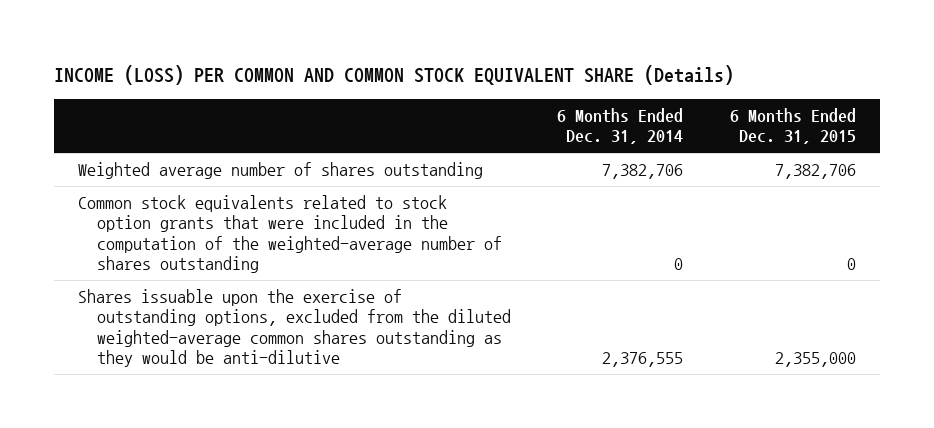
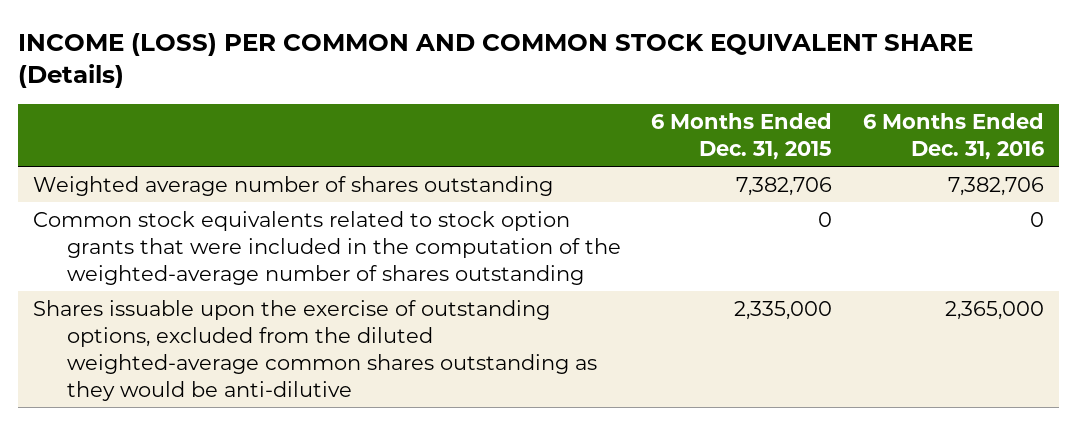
- | 6 Months Ended Dec. 31, 2014 | 6 Months Ended Dec. 31, 2015
+ | 6 Months Ended Dec. 31, 2015 | 6 Months Ended Dec. 31, 2016
- Shares issuable upon the exercise of outstanding options, excluded from the diluted weighted-average common shares outstanding as they would be anti-dilutive | 2,376,555 | 2,355,000
+ Shares issuable upon the exercise of outstanding options, excluded from the diluted weighted-average common shares outstanding as they would be anti-dilutive | 2,335,000 | 2,365,000

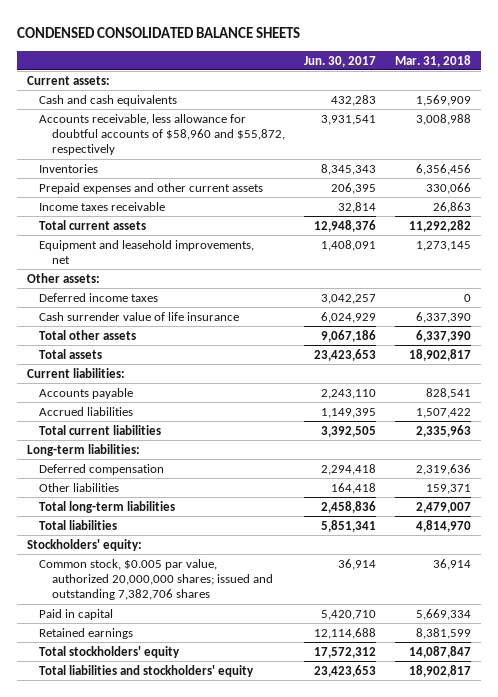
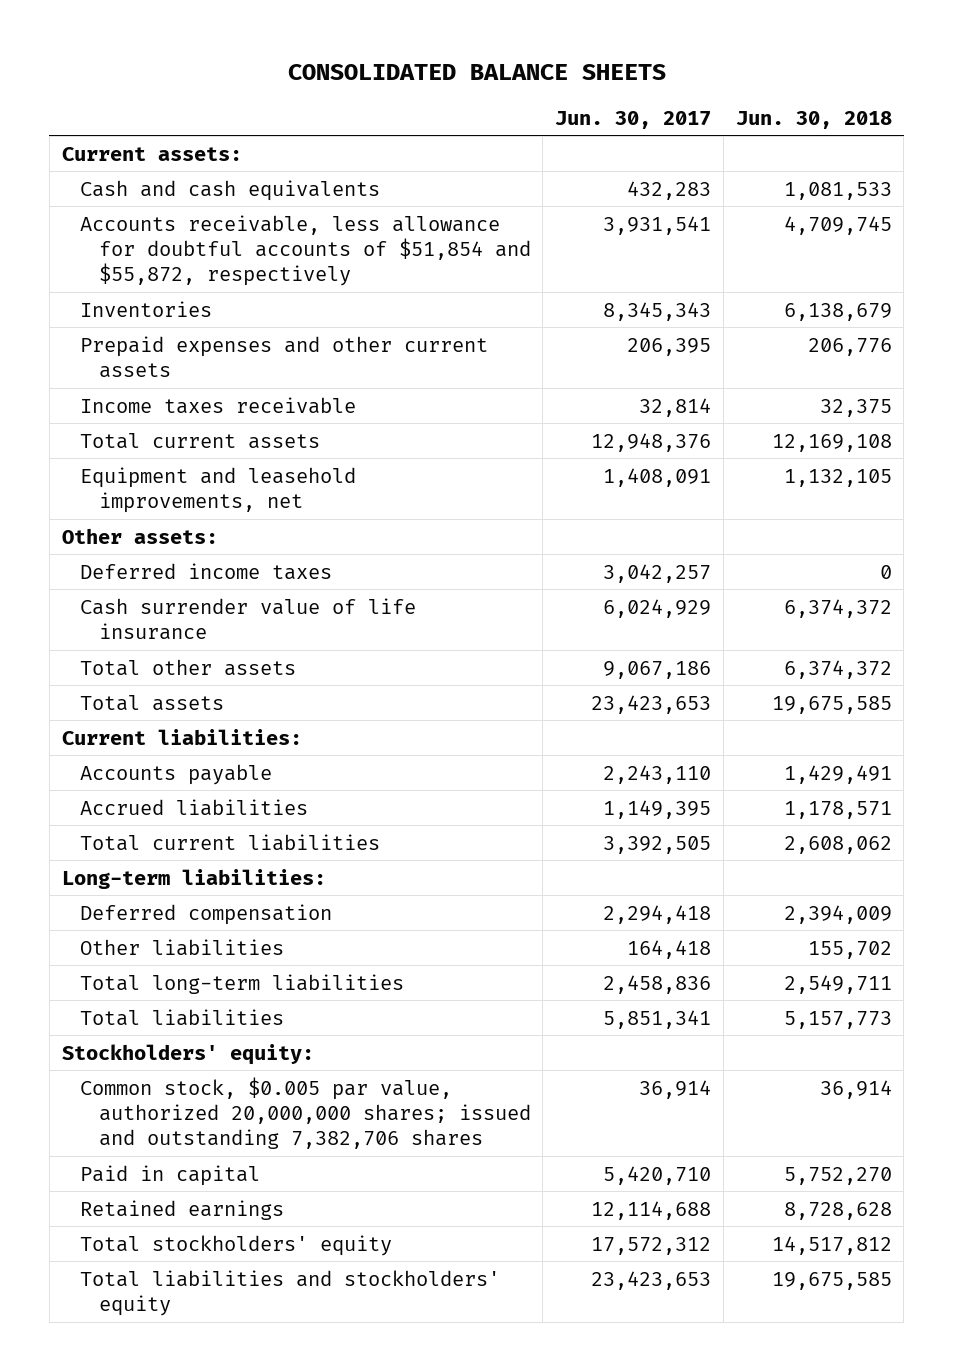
- CONDENSED CONSOLIDATED BALANCE SHEETS
+ CONSOLIDATED BALANCE SHEETS
- | Jun. 30, 2017 | Mar. 31, 2018
+ | Jun. 30, 2017 | Jun. 30, 2018
- Accounts receivable, less allowance for doubtful accounts of $58,960 and $55,872, respectively | 3,931,541 | 3,008,988
+ Accounts receivable, less allowance for doubtful accounts of $51,854 and $55,872, respectively | 3,931,541 | 4,709,745

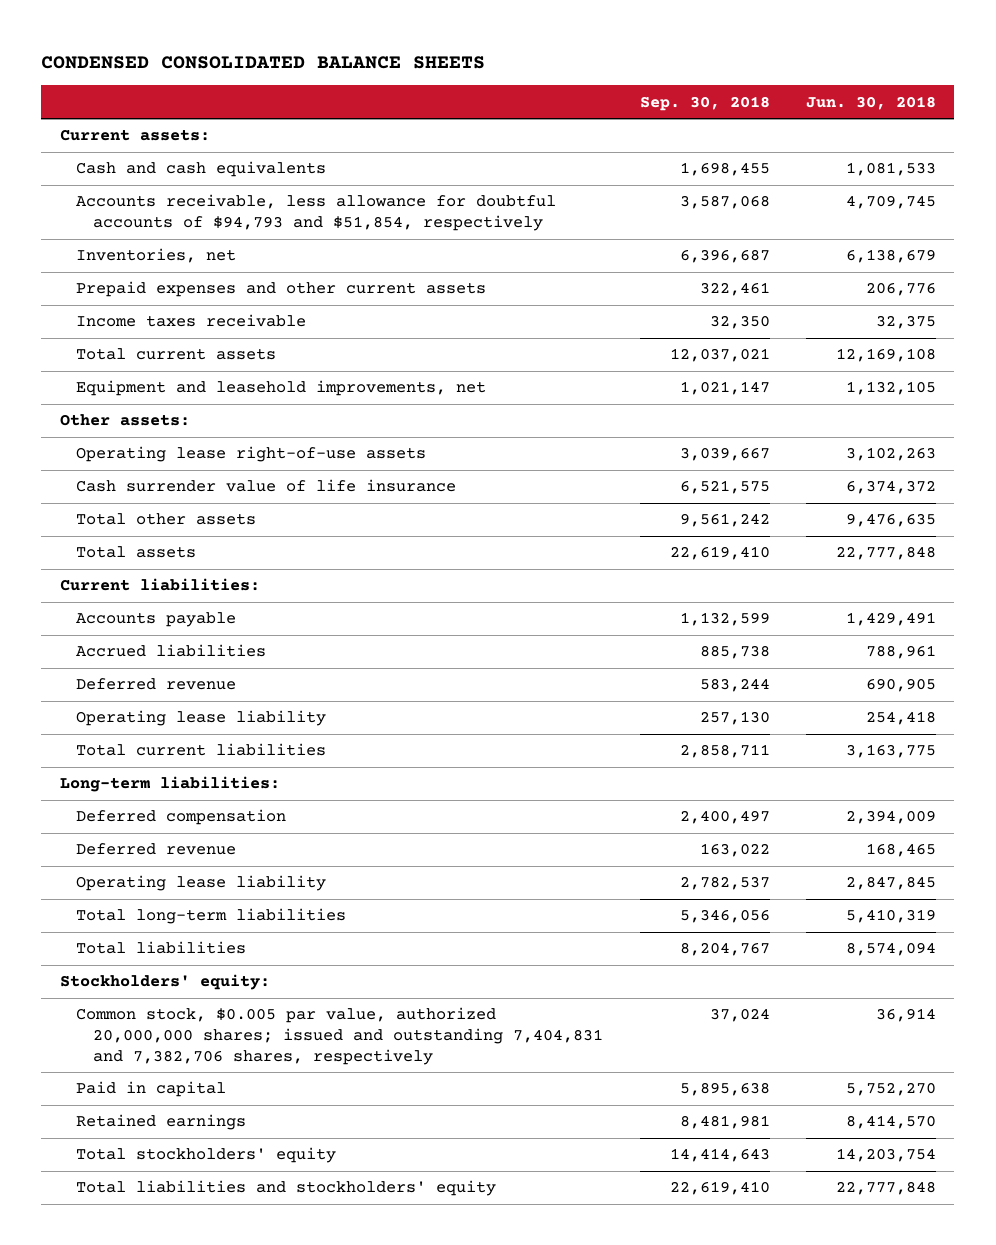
- CONSOLIDATED BALANCE SHEETS
+ CONDENSED CONSOLIDATED BALANCE SHEETS
- | Jun. 30, 2017 | Jun. 30, 2018
+ | Sep. 30, 2018 | Jun. 30, 2018
- Accounts receivable, less allowance for doubtful accounts of $51,854 and $55,872, respectively | 3,931,541 | 4,709,745
- Inventories | 8,345,343 | 6,138,679
+ Accounts receivable, less allowance for doubtful accounts of $94,793 and $51,854, respectively | 3,587,068 | 4,709,745
+ Inventories, net | 6,396,687 | 6,138,679
- Deferred income taxes | 3,042,257 | 0
+ Operating lease right-of-use assets | 3,039,667 | 3,102,263
- Total other assets | 9,067,186 | 6,374,372
- Total assets | 23,423,653 | 19,675,585
+ Total other assets | 9,561,242 | 9,476,635
+ Total assets | 22,619,410 | 22,777,848
- Accrued liabilities | 1,149,395 | 1,178,571
- Total current liabilities | 3,392,505 | 2,608,062
+ Accrued liabilities | 885,738 | 788,961
+ Deferred revenue | 583,244 | 690,905
+ Operating lease liability | 257,130 | 254,418
+ Total current liabilities | 2,858,711 | 3,163,775
- Other liabilities | 164,418 | 155,702
- Total long-term liabilities | 2,458,836 | 2,549,711
- Total liabilities | 5,851,341 | 5,157,773
+ Deferred revenue | 163,022 | 168,465
+ Operating lease liability | 2,782,537 | 2,847,845
+ Total long-term liabilities | 5,346,056 | 5,410,319
+ Total liabilities | 8,204,767 | 8,574,094
- Common stock, $0.005 par value, authorized 20,000,000 shares; issued and outstanding 7,382,706 shares | 36,914 | 36,914
+ Common stock, $0.005 par value, authorized 20,000,000 shares; issued and outstanding 7,404,831 and 7,382,706 shares, respectively | 37,024 | 36,914
- Retained earnings | 12,114,688 | 8,728,628
- Total stockholders' equity | 17,572,312 | 14,517,812
- Total liabilities and stockholders' equity | 23,423,653 | 19,675,585
+ Retained earnings | 8,481,981 | 8,414,570
+ Total stockholders' equity | 14,414,643 | 14,203,754
+ Total liabilities and stockholders' equity | 22,619,410 | 22,777,848

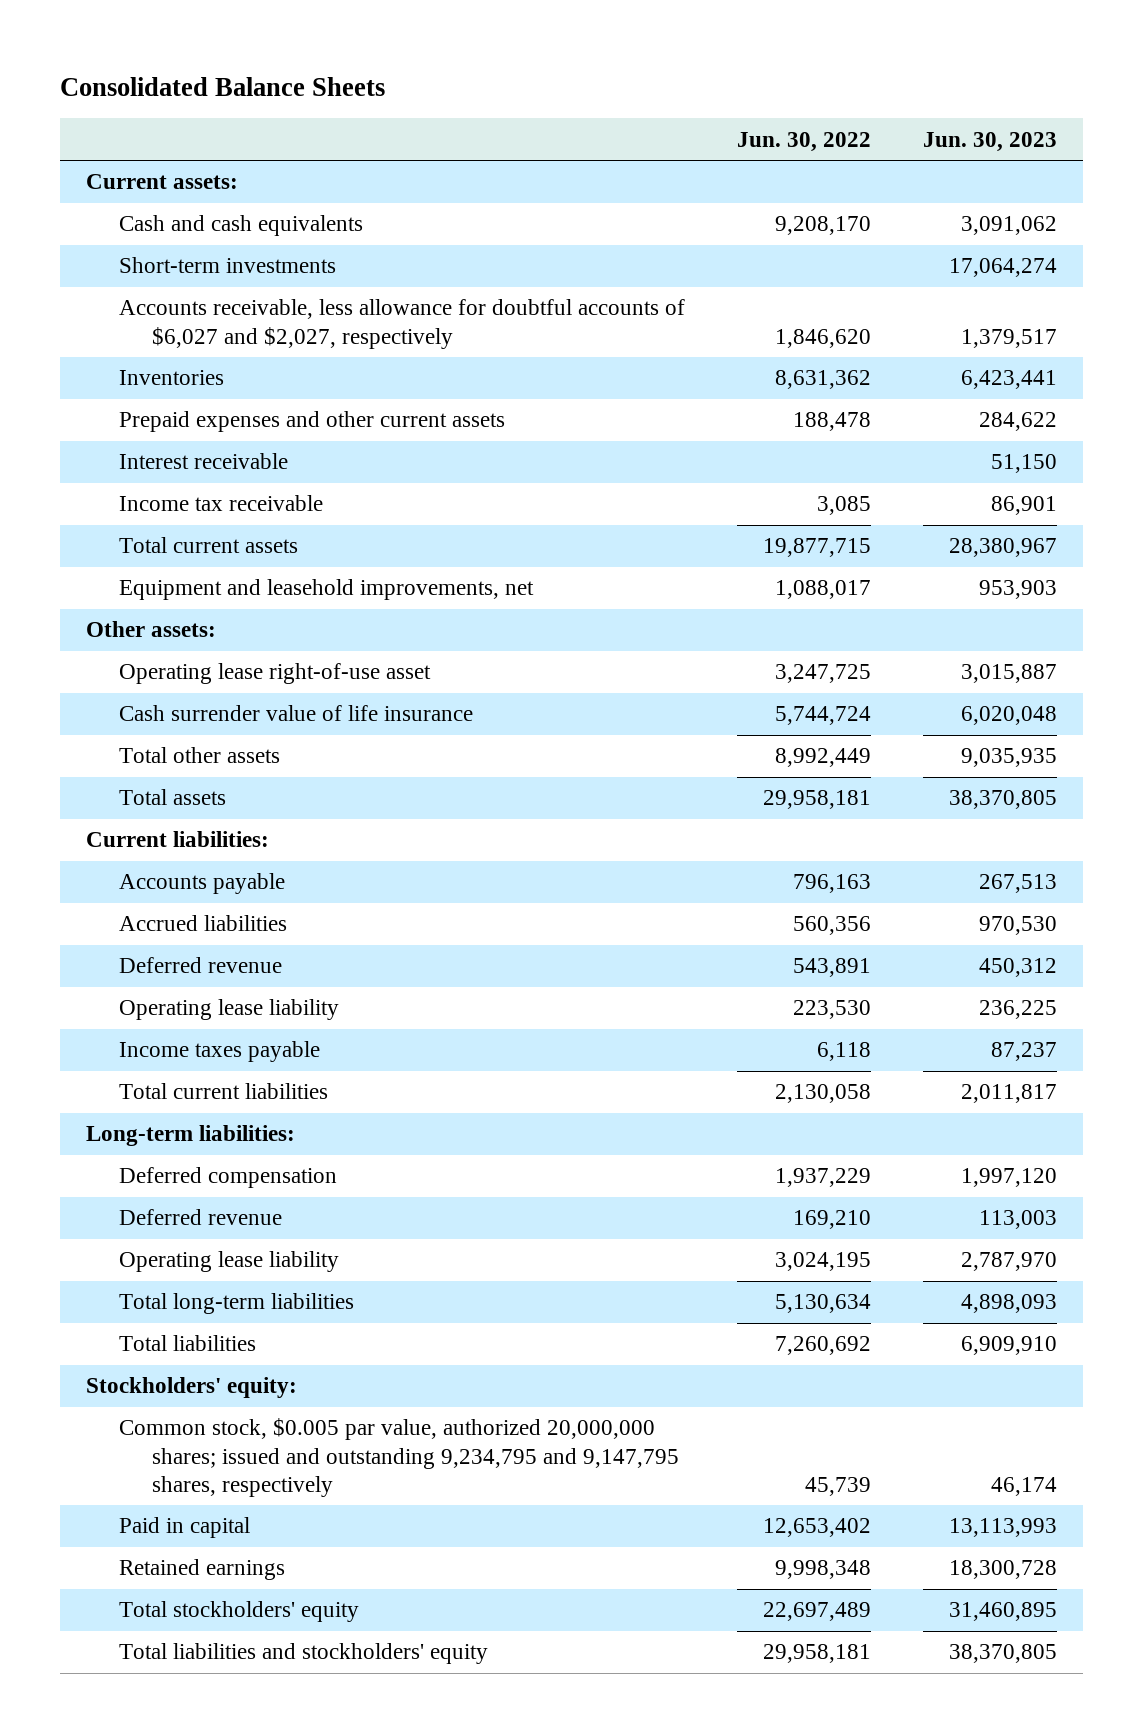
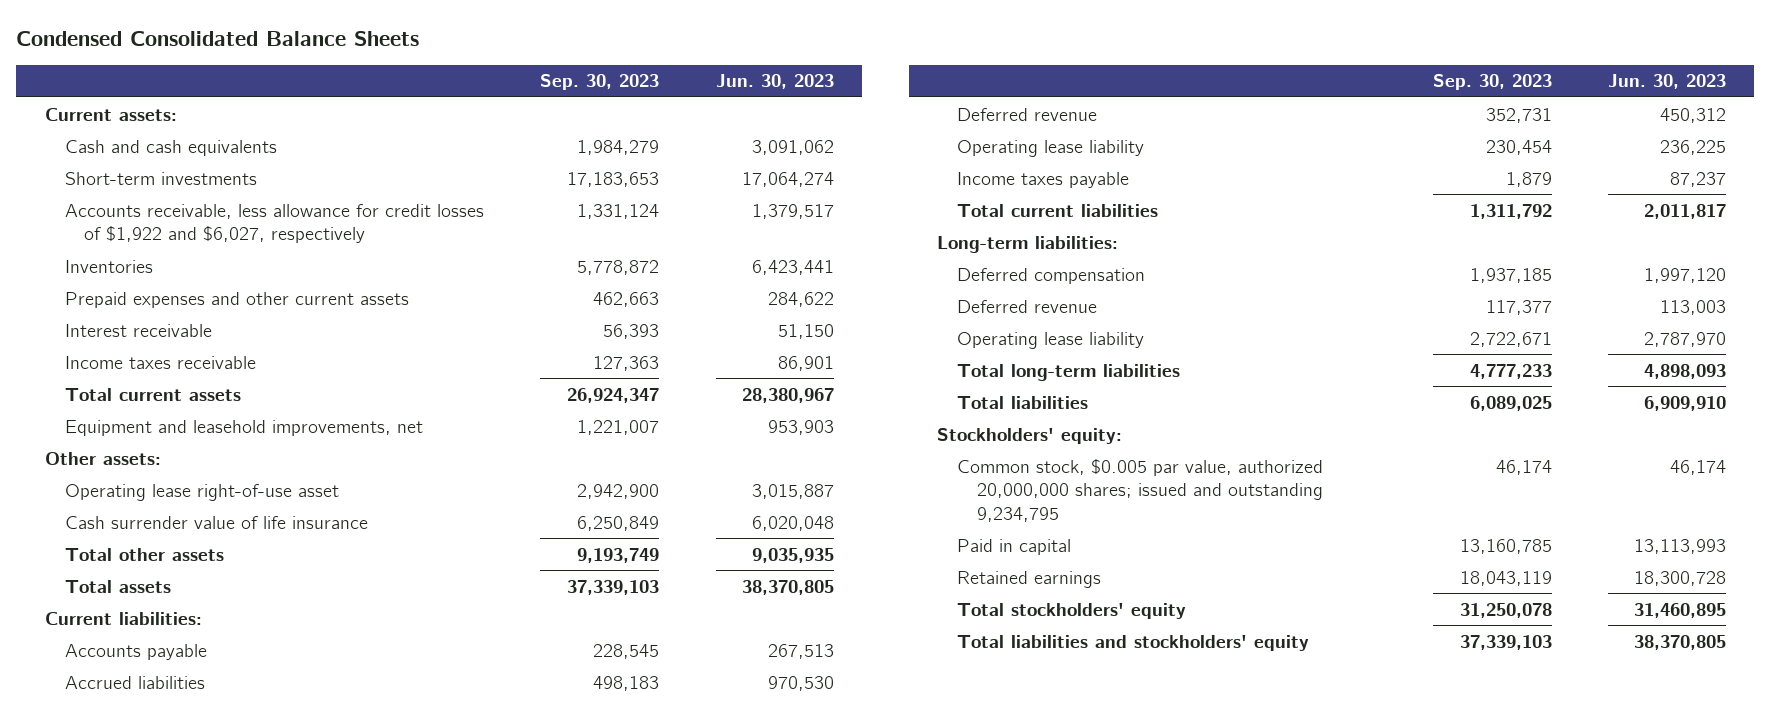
- Consolidated Balance Sheets
+ Condensed Consolidated Balance Sheets
- | Jun. 30, 2022 | Jun. 30, 2023
+ | Sep. 30, 2023 | Jun. 30, 2023
- Accounts receivable, less allowance for doubtful accounts of $6,027 and $2,027, respectively | 1,846,620 | 1,379,517
+ Accounts receivable, less allowance for credit losses of $1,922 and $6,027, respectively | 1,331,124 | 1,379,517
- Income tax receivable | 3,085 | 86,901
+ Income taxes receivable | 127,363 | 86,901
- Common stock, $0.005 par value, authorized 20,000,000 shares; issued and outstanding 9,234,795 and 9,147,795 shares, respectively | 45,739 | 46,174
+ Common stock, $0.005 par value, authorized 20,000,000 shares; issued and outstanding 9,234,795 | 46,174 | 46,174

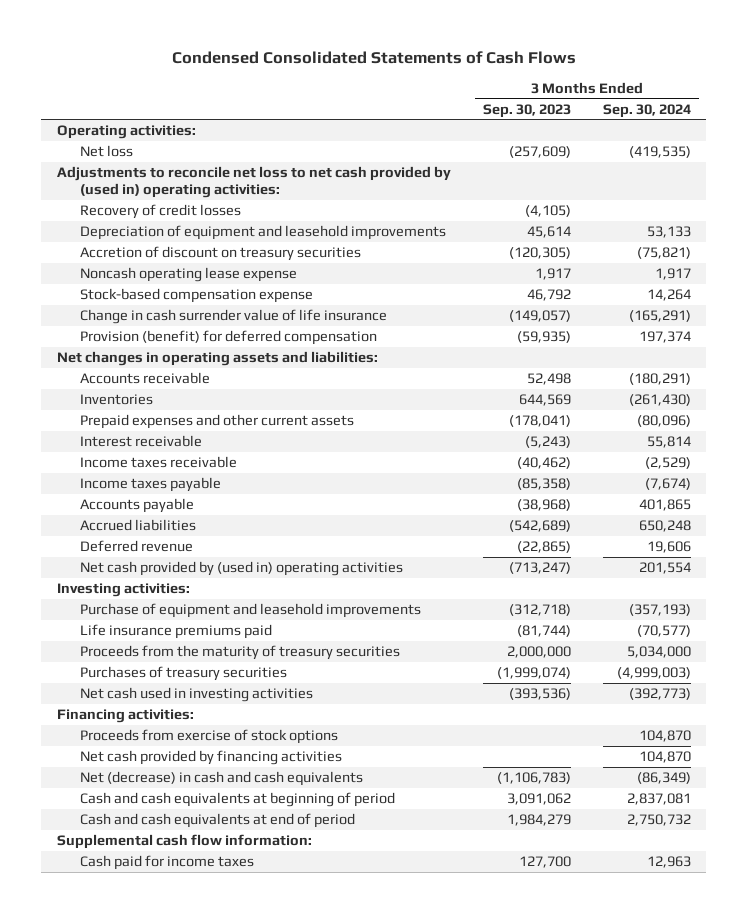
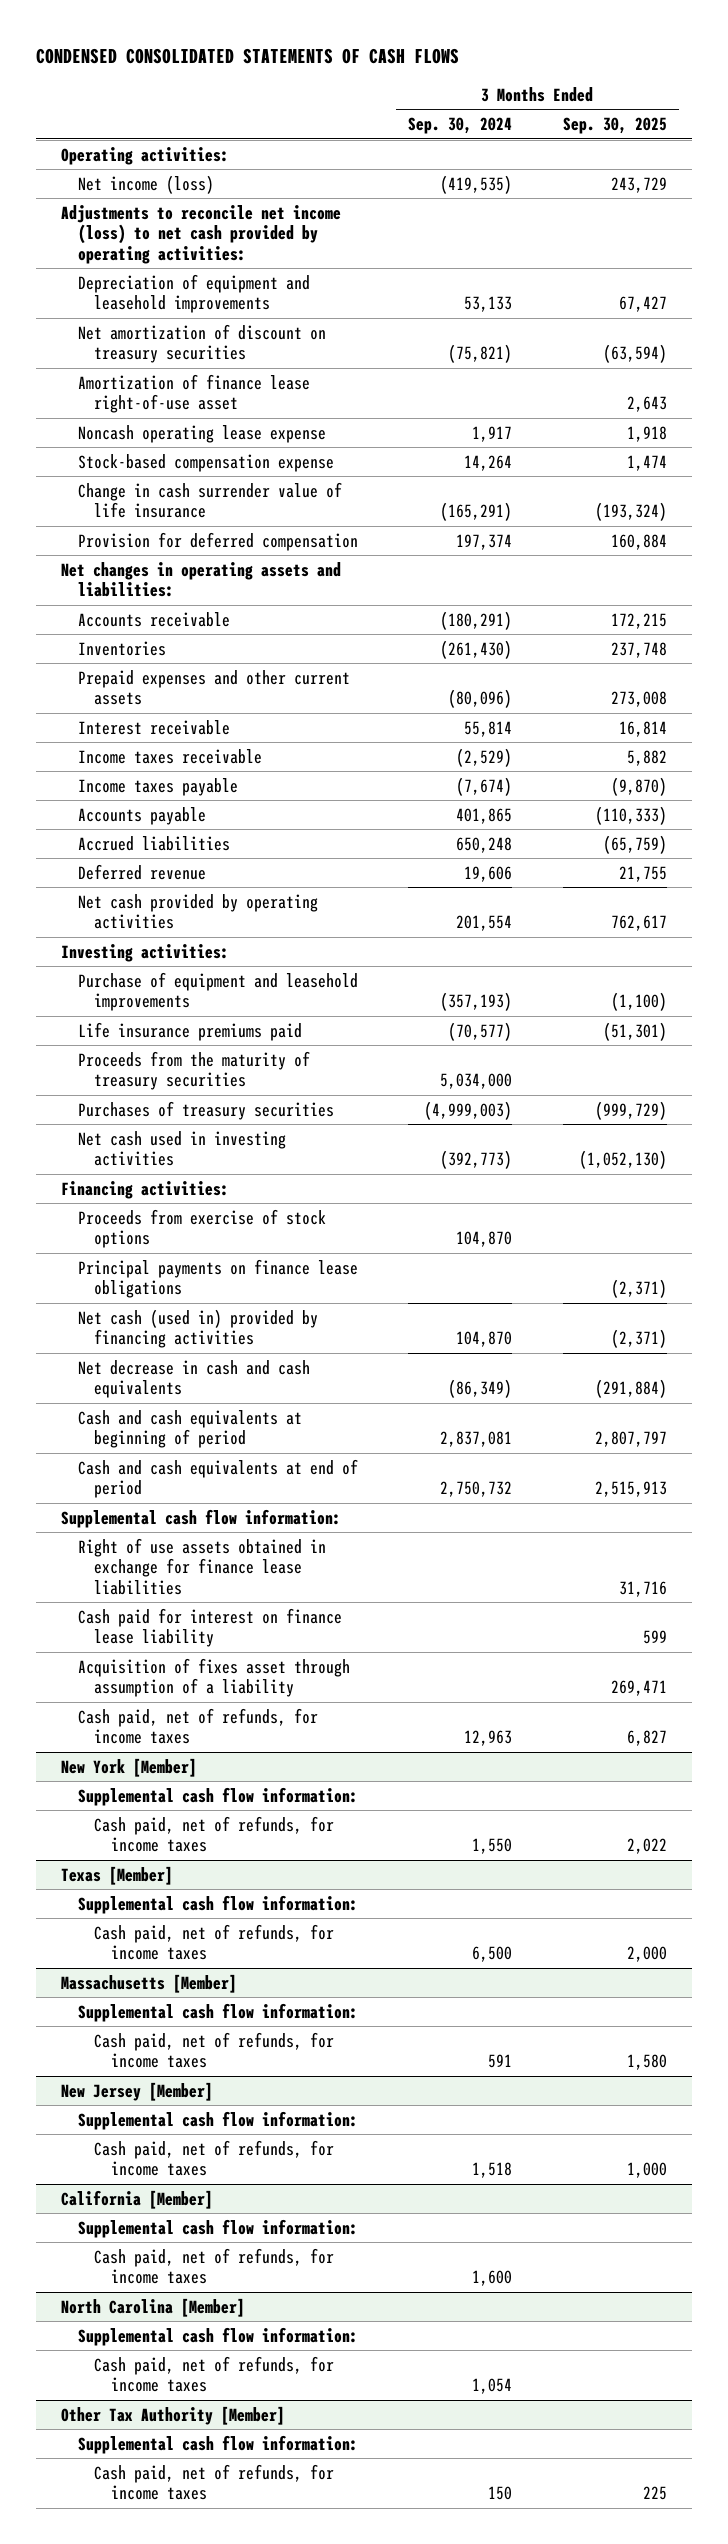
- Condensed Consolidated Statements of Cash Flows
+ CONDENSED CONSOLIDATED STATEMENTS OF CASH FLOWS
- | 3 Months Ended Sep. 30, 2023 | 3 Months Ended Sep. 30, 2024
+ | 3 Months Ended Sep. 30, 2024 | 3 Months Ended Sep. 30, 2025
- Net loss | (257,609) | (419,535)
- Adjustments to reconcile net loss to net cash provided by (used in) operating activities:
- Recovery of credit losses | (4,105) |
+ Net income (loss) | (419,535) | 243,729
+ Adjustments to reconcile net income (loss) to net cash provided by operating activities:
- Accretion of discount on treasury securities | (120,305) | (75,821)
+ Net amortization of discount on treasury securities | (75,821) | (63,594)
+ Amortization of finance lease right-of-use asset | | 2,643
- Provision (benefit) for deferred compensation | (59,935) | 197,374
+ Provision for deferred compensation | 197,374 | 160,884
- Net cash provided by (used in) operating activities | (713,247) | 201,554
+ Net cash provided by operating activities | 201,554 | 762,617
- Net cash provided by financing activities | | 104,870
- Net (decrease) in cash and cash equivalents | (1,106,783) | (86,349)
+ Principal payments on finance lease obligations | | (2,371)
+ Net cash (used in) provided by financing activities | 104,870 | (2,371)
+ Net decrease in cash and cash equivalents | (86,349) | (291,884)
- Cash paid for income taxes | 127,700 | 12,963
+ Right of use assets obtained in exchange for finance lease liabilities | | 31,716
+ Cash paid for interest on finance lease liability | | 599
+ Acquisition of fixes asset through assumption of a liability | | 269,471
+ Cash paid, net of refunds, for income taxes | 12,963 | 6,827
+ New York [Member]
+ Supplemental cash flow information:
+ Cash paid, net of refunds, for income taxes | 1,550 | 2,022
+ Texas [Member]
+ Supplemental cash flow information:
+ Cash paid, net of refunds, for income taxes | 6,500 | 2,000
+ Massachusetts [Member]
+ Supplemental cash flow information:
+ Cash paid, net of refunds, for income taxes | 591 | 1,580
+ New Jersey [Member]
+ Supplemental cash flow information:
+ Cash paid, net of refunds, for income taxes | 1,518 | 1,000
+ California [Member]
+ Supplemental cash flow information:
+ Cash paid, net of refunds, for income taxes | 1,600 |
+ North Carolina [Member]
+ Supplemental cash flow information:
+ Cash paid, net of refunds, for income taxes | 1,054 |
+ Other Tax Authority [Member]
+ Supplemental cash flow information:
+ Cash paid, net of refunds, for income taxes | 150 | 225

